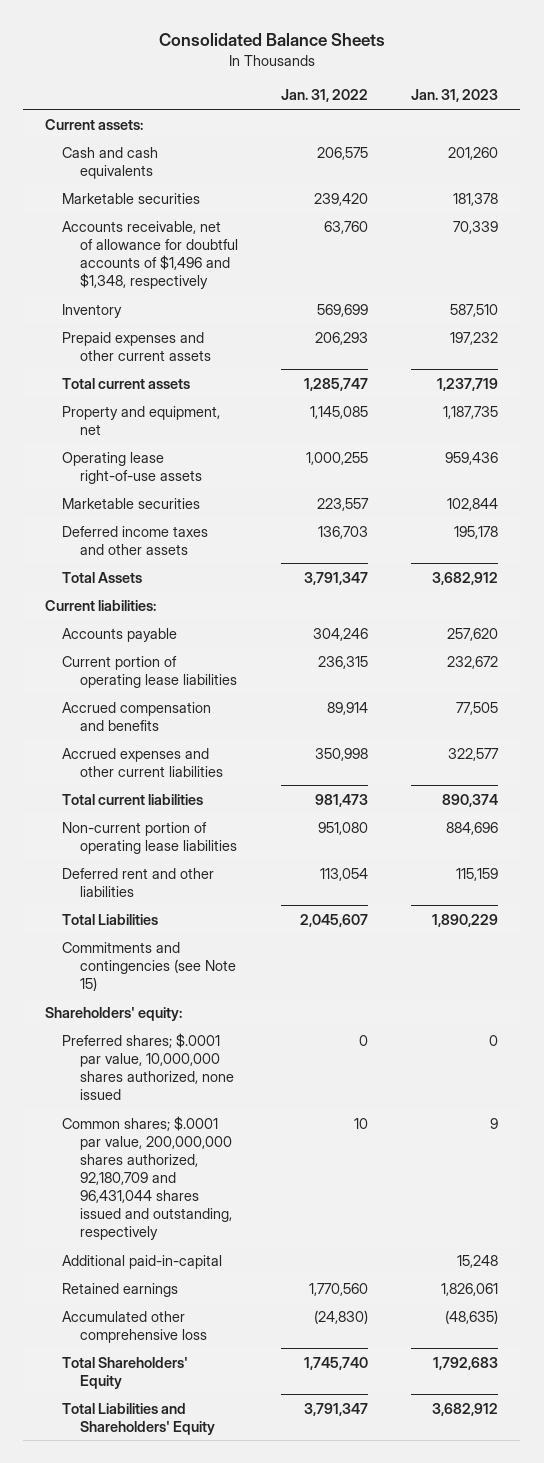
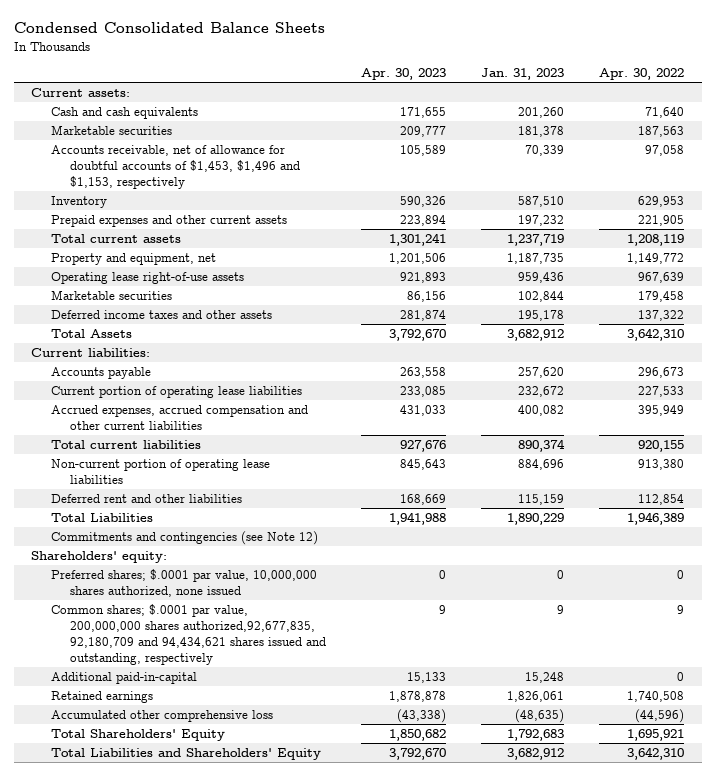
- Consolidated Balance Sheets
+ Condensed Consolidated Balance Sheets
- | Jan. 31, 2022 | Jan. 31, 2023
+ | Apr. 30, 2023 | Jan. 31, 2023 | Apr. 30, 2022
- Accounts receivable, net of allowance for doubtful accounts of $1,496 and $1,348, respectively | 63,760 | 70,339
+ Accounts receivable, net of allowance for doubtful accounts of $1,453, $1,496 and $1,153, respectively | 105,589 | 70,339 | 97,058
- Accrued compensation and benefits | 89,914 | 77,505
- Accrued expenses and other current liabilities | 350,998 | 322,577
+ Accrued expenses, accrued compensation and other current liabilities | 431,033 | 400,082 | 395,949
- Commitments and contingencies (see Note 15)
+ Commitments and contingencies (see Note 12)
- Common shares; $.0001 par value, 200,000,000 shares authorized, 92,180,709 and 96,431,044 shares issued and outstanding, respectively | 10 | 9
+ Common shares; $.0001 par value, 200,000,000 shares authorized,92,677,835, 92,180,709 and 94,434,621 shares issued and outstanding, respectively | 9 | 9 | 9

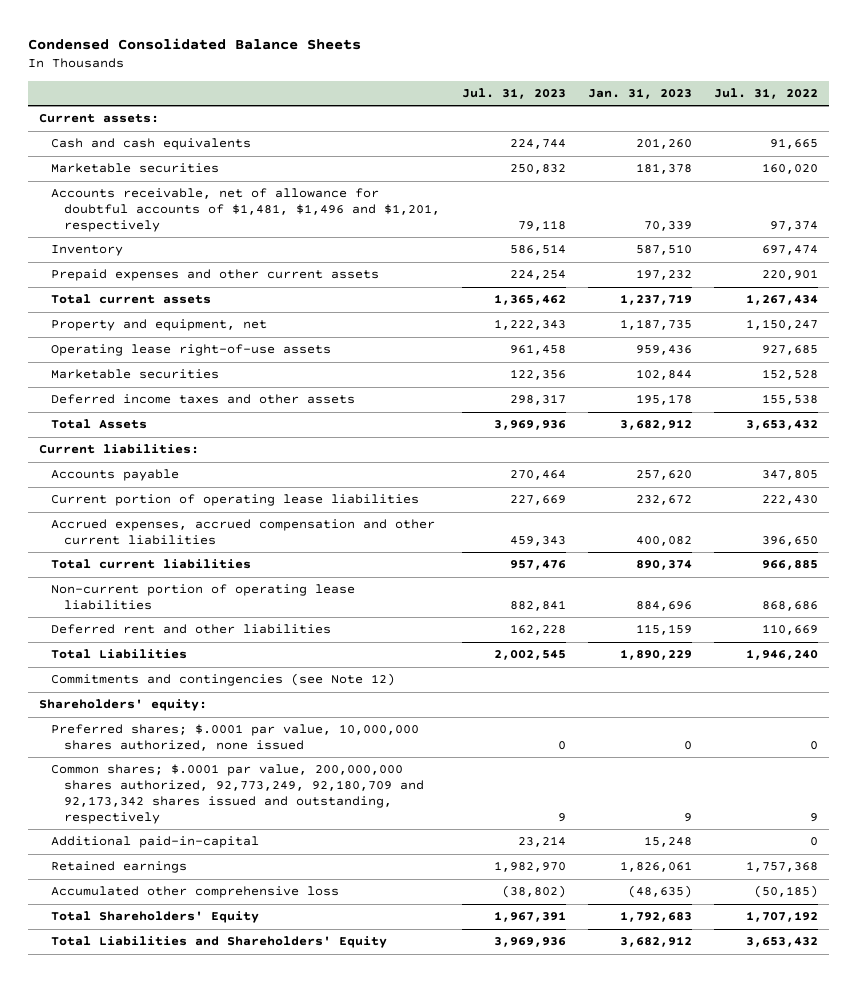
- | Apr. 30, 2023 | Jan. 31, 2023 | Apr. 30, 2022
+ | Jul. 31, 2023 | Jan. 31, 2023 | Jul. 31, 2022
- Accounts receivable, net of allowance for doubtful accounts of $1,453, $1,496 and $1,153, respectively | 105,589 | 70,339 | 97,058
+ Accounts receivable, net of allowance for doubtful accounts of $1,481, $1,496 and $1,201, respectively | 79,118 | 70,339 | 97,374
- Common shares; $.0001 par value, 200,000,000 shares authorized,92,677,835, 92,180,709 and 94,434,621 shares issued and outstanding, respectively | 9 | 9 | 9
+ Common shares; $.0001 par value, 200,000,000 shares authorized, 92,773,249, 92,180,709 and 92,173,342 shares issued and outstanding, respectively | 9 | 9 | 9

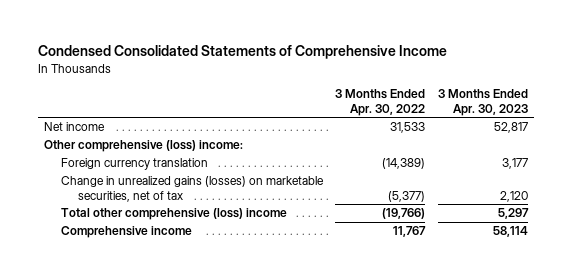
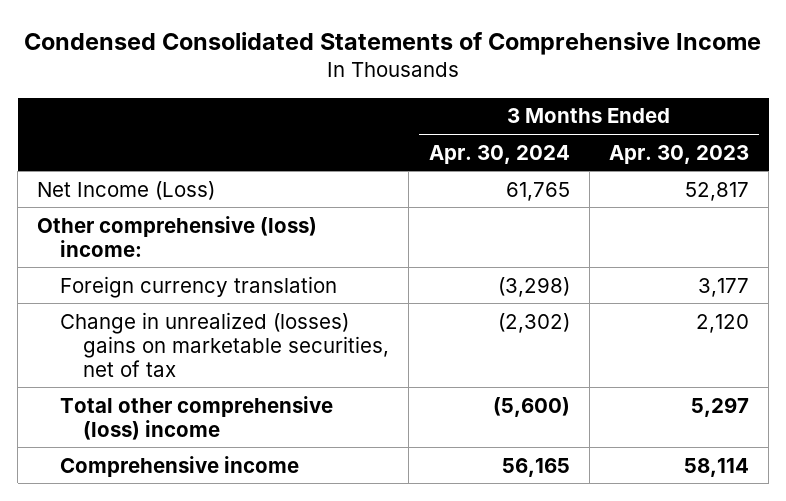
- | 3 Months Ended Apr. 30, 2022 | 3 Months Ended Apr. 30, 2023
+ | 3 Months Ended Apr. 30, 2024 | 3 Months Ended Apr. 30, 2023
- Net income | 31,533 | 52,817
+ Net Income (Loss) | 61,765 | 52,817
- Change in unrealized gains (losses) on marketable securities, net of tax | (5,377) | 2,120
+ Change in unrealized (losses) gains on marketable securities, net of tax | (2,302) | 2,120

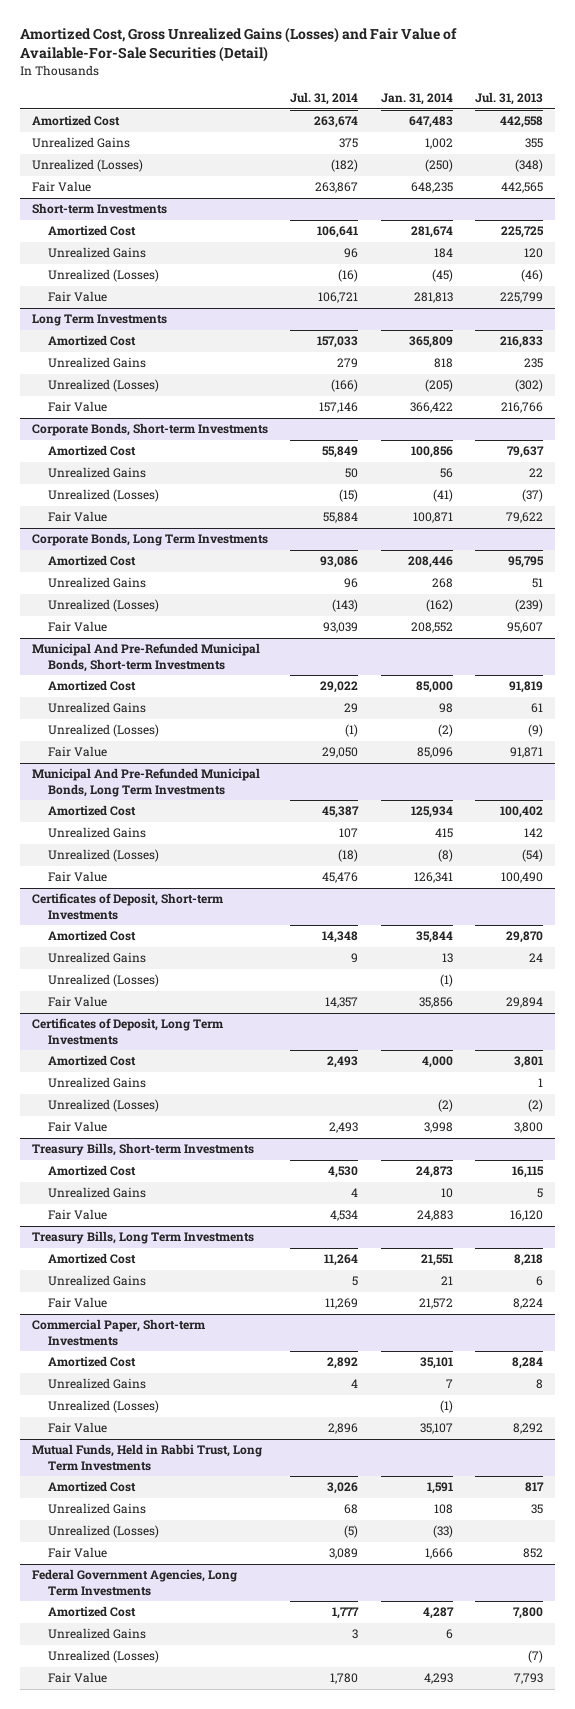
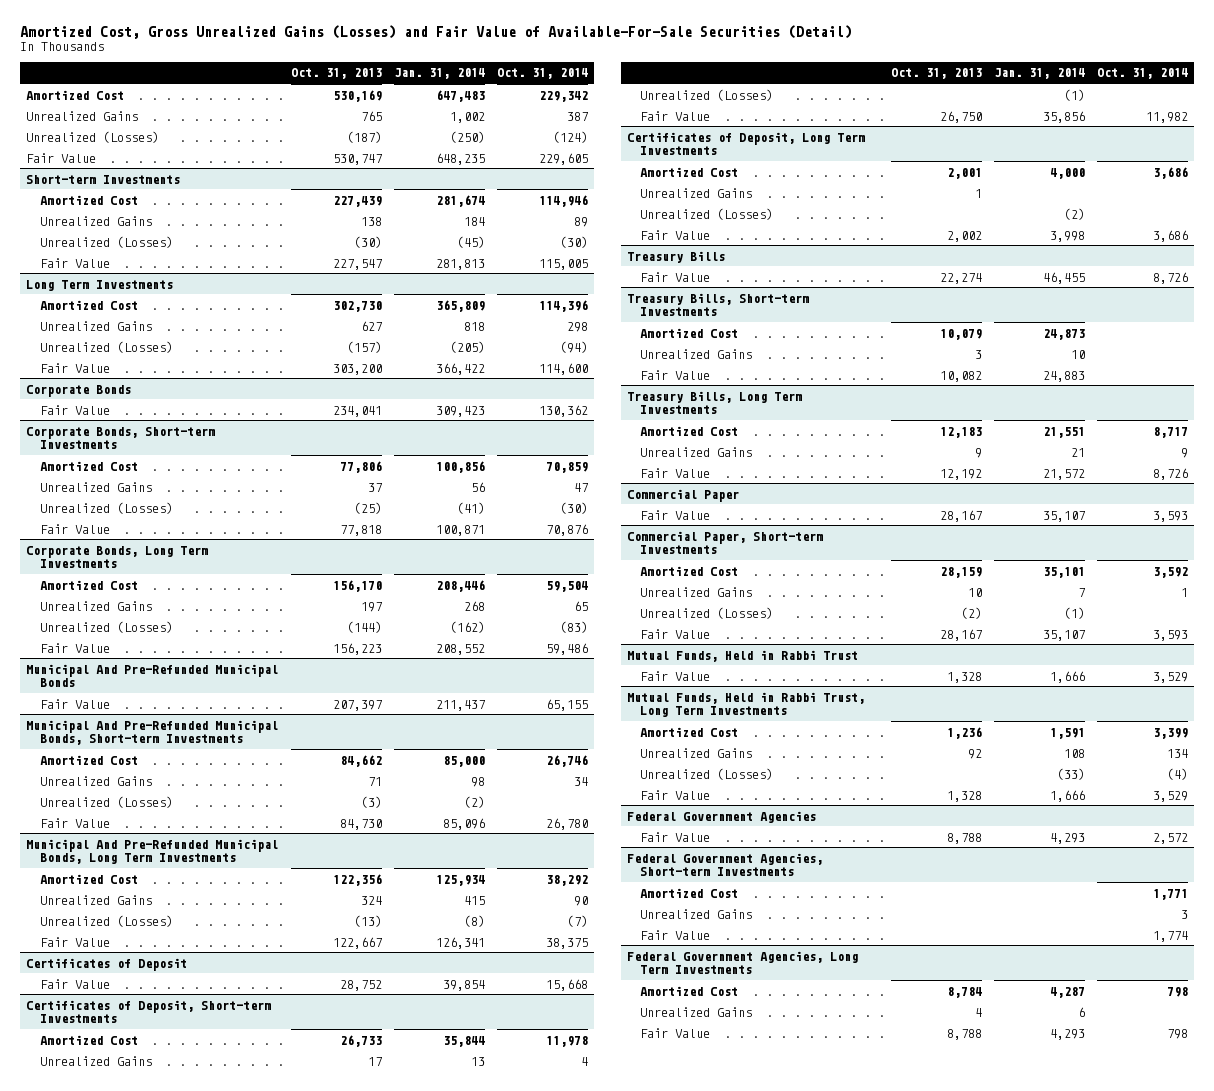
- | Jul. 31, 2014 | Jan. 31, 2014 | Jul. 31, 2013
+ | Oct. 31, 2013 | Jan. 31, 2014 | Oct. 31, 2014
+ Corporate Bonds
+ Fair Value | 234,041 | 309,423 | 130,362
+ Municipal And Pre-Refunded Municipal Bonds
+ Fair Value | 207,397 | 211,437 | 65,155
+ Certificates of Deposit
+ Fair Value | 28,752 | 39,854 | 15,668
+ Treasury Bills
+ Fair Value | 22,274 | 46,455 | 8,726
+ Commercial Paper
+ Fair Value | 28,167 | 35,107 | 3,593
+ Mutual Funds, Held in Rabbi Trust
+ Fair Value | 1,328 | 1,666 | 3,529
+ Federal Government Agencies
+ Fair Value | 8,788 | 4,293 | 2,572
+ Federal Government Agencies, Short-term Investments
+ Amortized Cost | | | 1,771
+ Unrealized Gains | | | 3
+ Fair Value | | | 1,774
@ Federal Government Agencies, Long Term Investments
- Unrealized (Losses) | | | (7)

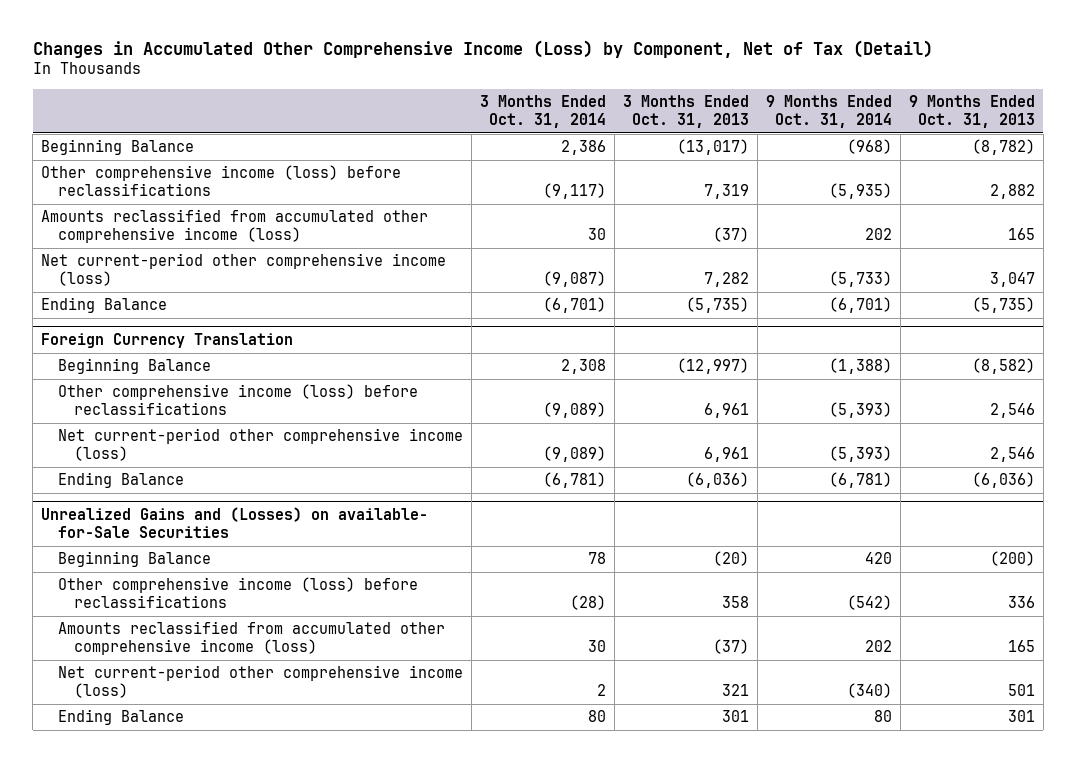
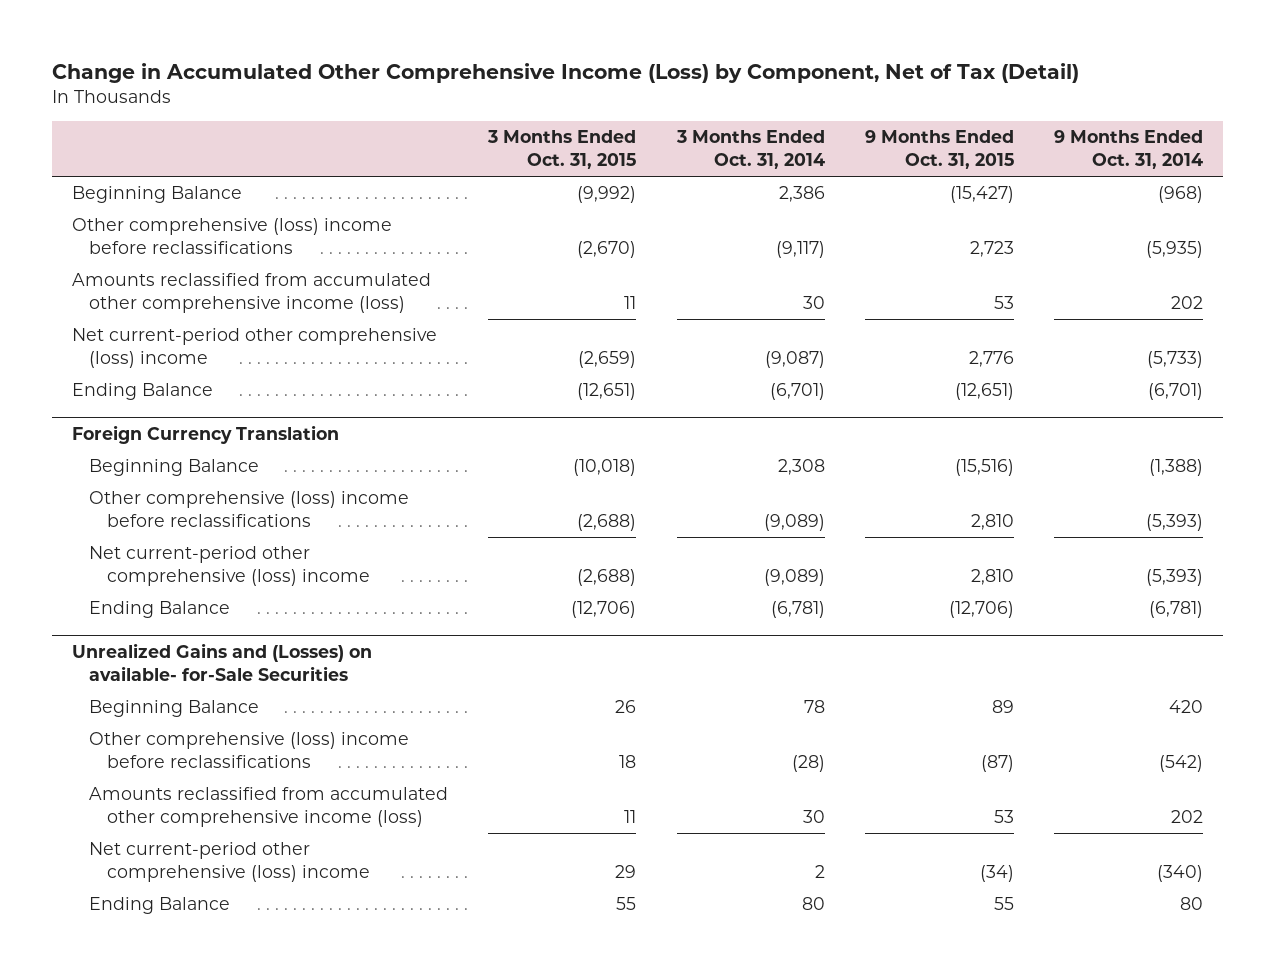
- Changes in Accumulated Other Comprehensive Income (Loss) by Component, Net of Tax (Detail)
+ Change in Accumulated Other Comprehensive Income (Loss) by Component, Net of Tax (Detail)
- | 3 Months Ended Oct. 31, 2014 | 3 Months Ended Oct. 31, 2013 | 9 Months Ended Oct. 31, 2014 | 9 Months Ended Oct. 31, 2013
+ | 3 Months Ended Oct. 31, 2015 | 3 Months Ended Oct. 31, 2014 | 9 Months Ended Oct. 31, 2015 | 9 Months Ended Oct. 31, 2014
- Other comprehensive income (loss) before reclassifications | (9,117) | 7,319 | (5,935) | 2,882
+ Other comprehensive (loss) income before reclassifications | (2,670) | (9,117) | 2,723 | (5,935)
- Net current-period other comprehensive income (loss) | (9,087) | 7,282 | (5,733) | 3,047
+ Net current-period other comprehensive (loss) income | (2,659) | (9,087) | 2,776 | (5,733)
@ Foreign Currency Translation
- Other comprehensive income (loss) before reclassifications | (9,089) | 6,961 | (5,393) | 2,546
- Net current-period other comprehensive income (loss) | (9,089) | 6,961 | (5,393) | 2,546
+ Other comprehensive (loss) income before reclassifications | (2,688) | (9,089) | 2,810 | (5,393)
+ Net current-period other comprehensive (loss) income | (2,688) | (9,089) | 2,810 | (5,393)
@ Unrealized Gains and (Losses) on available- for-Sale Securities
- Other comprehensive income (loss) before reclassifications | (28) | 358 | (542) | 336
+ Other comprehensive (loss) income before reclassifications | 18 | (28) | (87) | (542)
- Net current-period other comprehensive income (loss) | 2 | 321 | (340) | 501
+ Net current-period other comprehensive (loss) income | 29 | 2 | (34) | (340)

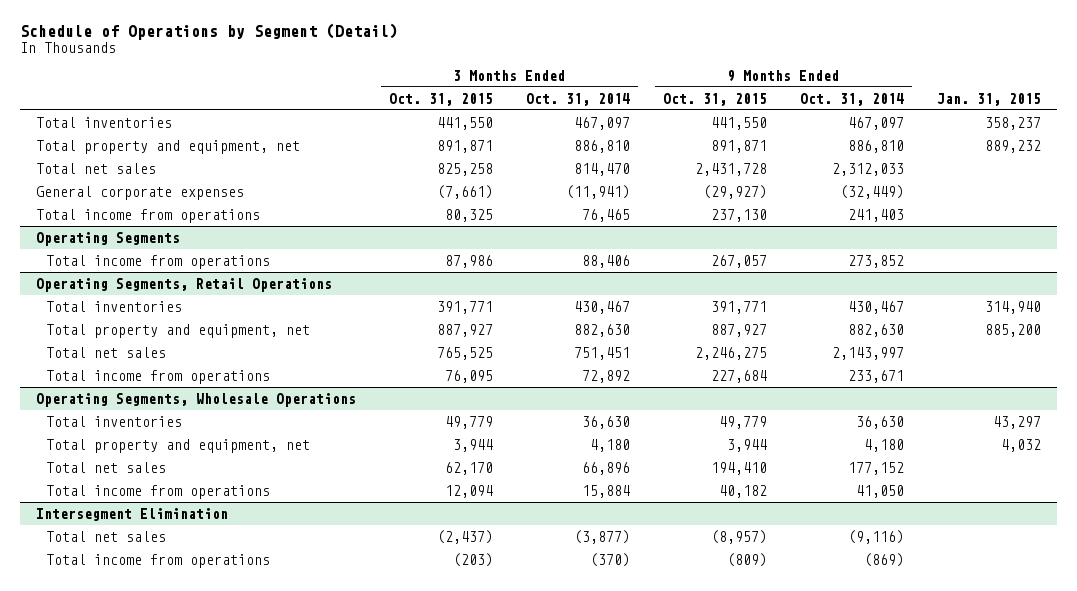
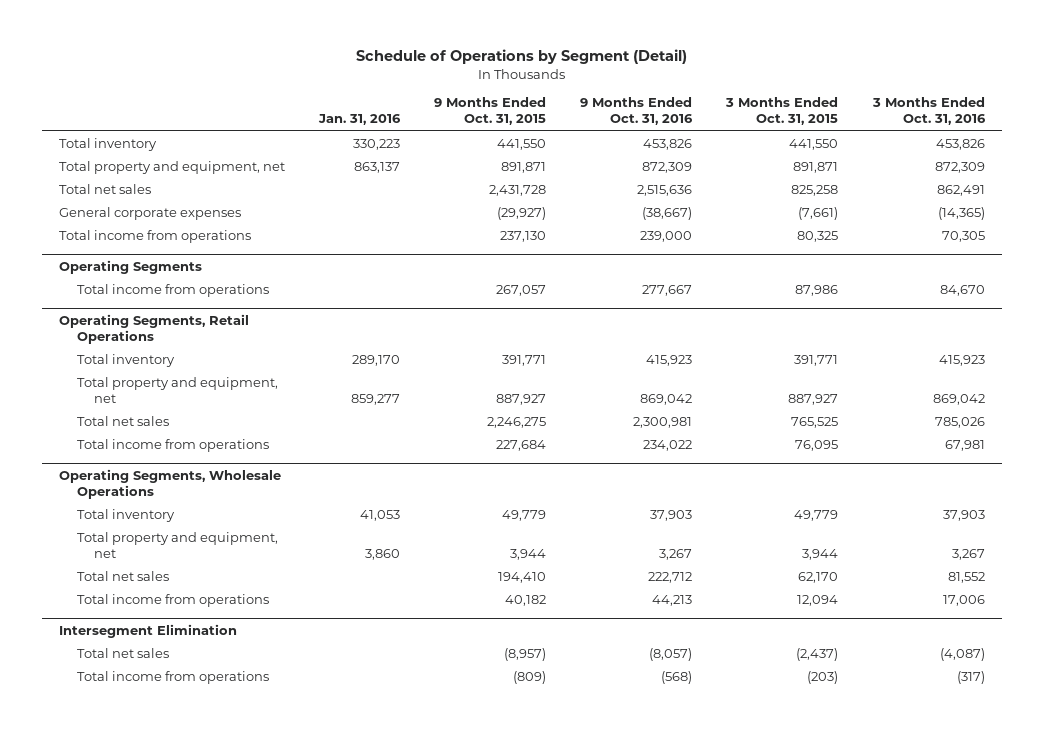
- | 3 Months Ended Oct. 31, 2015 | 3 Months Ended Oct. 31, 2014 | 9 Months Ended Oct. 31, 2015 | 9 Months Ended Oct. 31, 2014 | Jan. 31, 2015
+ | Jan. 31, 2016 | 9 Months Ended Oct. 31, 2015 | 9 Months Ended Oct. 31, 2016 | 3 Months Ended Oct. 31, 2015 | 3 Months Ended Oct. 31, 2016
- Total inventories | 441,550 | 467,097 | 441,550 | 467,097 | 358,237
+ Total inventory | 330,223 | 441,550 | 453,826 | 441,550 | 453,826
@ Operating Segments, Retail Operations
- Total inventories | 391,771 | 430,467 | 391,771 | 430,467 | 314,940
+ Total inventory | 289,170 | 391,771 | 415,923 | 391,771 | 415,923
@ Operating Segments, Wholesale Operations
- Total inventories | 49,779 | 36,630 | 49,779 | 36,630 | 43,297
+ Total inventory | 41,053 | 49,779 | 37,903 | 49,779 | 37,903

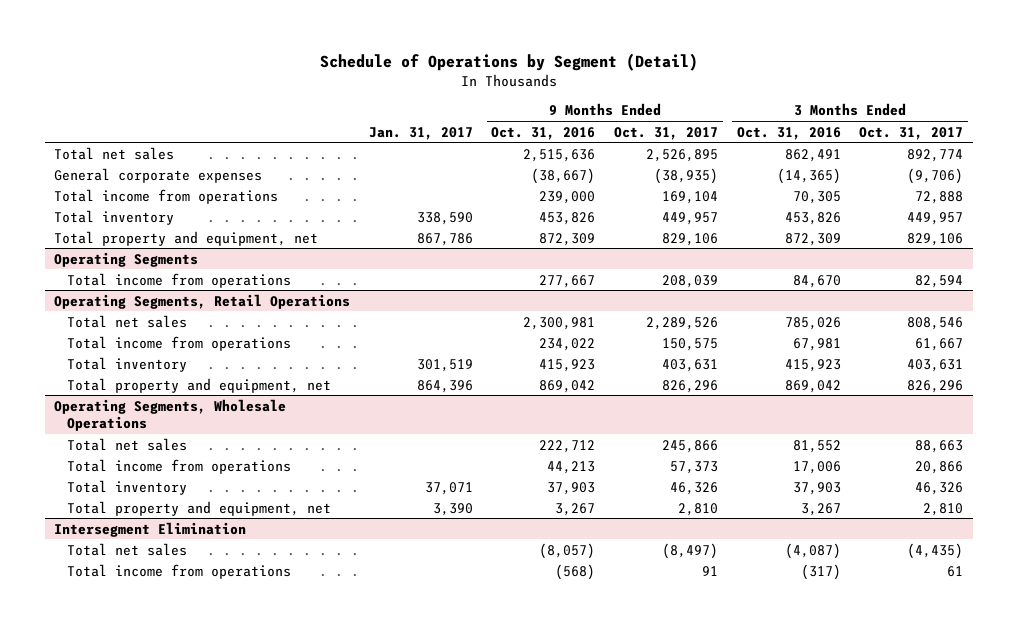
- | Jan. 31, 2016 | 9 Months Ended Oct. 31, 2015 | 9 Months Ended Oct. 31, 2016 | 3 Months Ended Oct. 31, 2015 | 3 Months Ended Oct. 31, 2016
+ | Jan. 31, 2017 | 9 Months Ended Oct. 31, 2016 | 9 Months Ended Oct. 31, 2017 | 3 Months Ended Oct. 31, 2016 | 3 Months Ended Oct. 31, 2017
moved down: Total inventory | 338,590 | 453,826 | 449,957 | 453,826 | 449,957
moved down: Total property and equipment, net | 867,786 | 872,309 | 829,106 | 872,309 | 829,106
@ Operating Segments, Retail Operations
moved down: Total inventory | 301,519 | 415,923 | 403,631 | 415,923 | 403,631
moved down: Total property and equipment, net | 864,396 | 869,042 | 826,296 | 869,042 | 826,296
@ Operating Segments, Wholesale Operations
moved down: Total inventory | 37,071 | 37,903 | 46,326 | 37,903 | 46,326
moved down: Total property and equipment, net | 3,390 | 3,267 | 2,810 | 3,267 | 2,810

